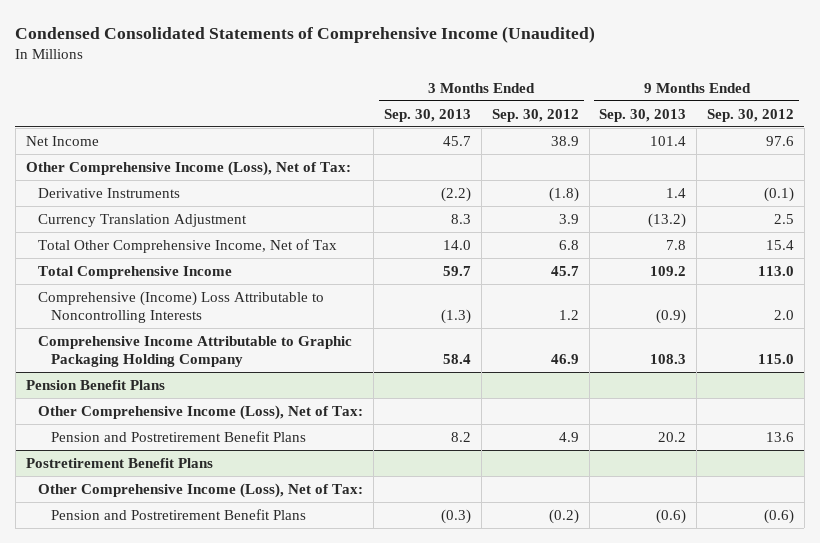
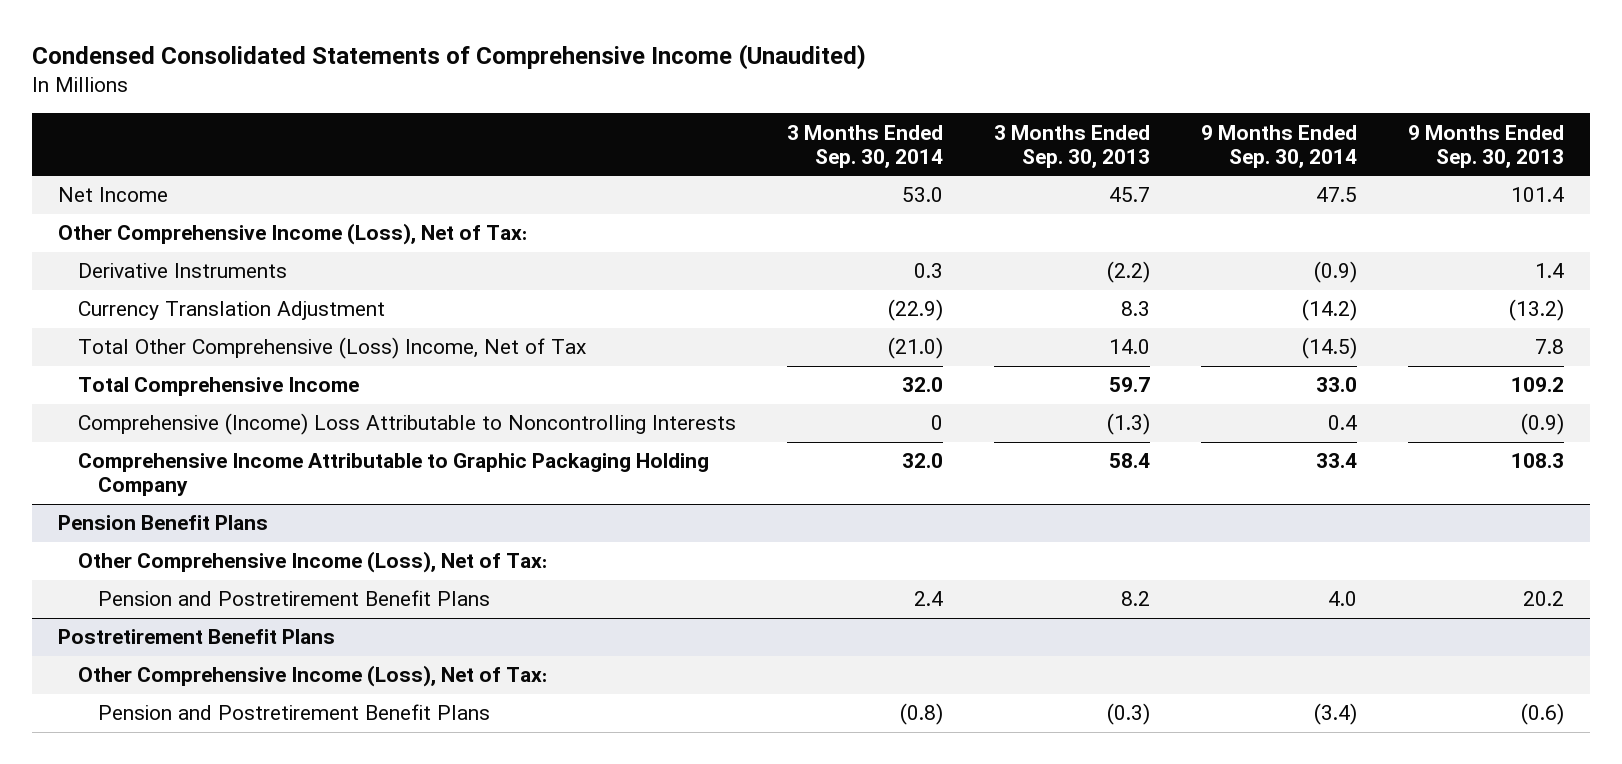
- | 3 Months Ended Sep. 30, 2013 | 3 Months Ended Sep. 30, 2012 | 9 Months Ended Sep. 30, 2013 | 9 Months Ended Sep. 30, 2012
+ | 3 Months Ended Sep. 30, 2014 | 3 Months Ended Sep. 30, 2013 | 9 Months Ended Sep. 30, 2014 | 9 Months Ended Sep. 30, 2013
- Total Other Comprehensive Income, Net of Tax | 14.0 | 6.8 | 7.8 | 15.4
+ Total Other Comprehensive (Loss) Income, Net of Tax | (21.0) | 14.0 | (14.5) | 7.8

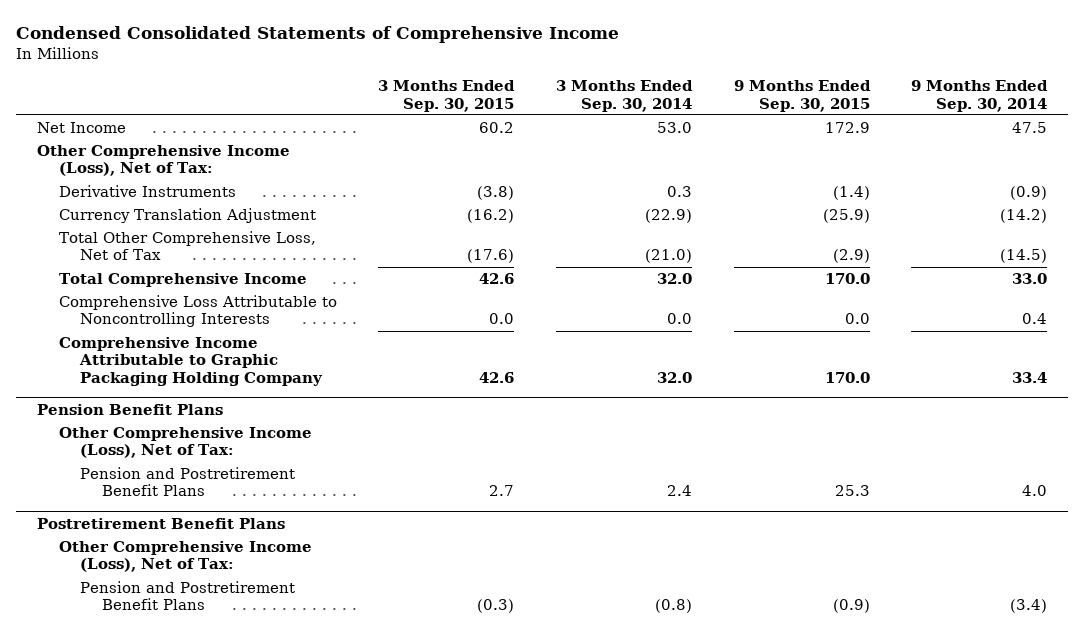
- Condensed Consolidated Statements of Comprehensive Income (Unaudited)
+ Condensed Consolidated Statements of Comprehensive Income
- | 3 Months Ended Sep. 30, 2014 | 3 Months Ended Sep. 30, 2013 | 9 Months Ended Sep. 30, 2014 | 9 Months Ended Sep. 30, 2013
+ | 3 Months Ended Sep. 30, 2015 | 3 Months Ended Sep. 30, 2014 | 9 Months Ended Sep. 30, 2015 | 9 Months Ended Sep. 30, 2014
- Total Other Comprehensive (Loss) Income, Net of Tax | (21.0) | 14.0 | (14.5) | 7.8
+ Total Other Comprehensive Loss, Net of Tax | (17.6) | (21.0) | (2.9) | (14.5)
- Comprehensive (Income) Loss Attributable to Noncontrolling Interests | 0 | (1.3) | 0.4 | (0.9)
+ Comprehensive Loss Attributable to Noncontrolling Interests | 0.0 | 0.0 | 0.0 | 0.4

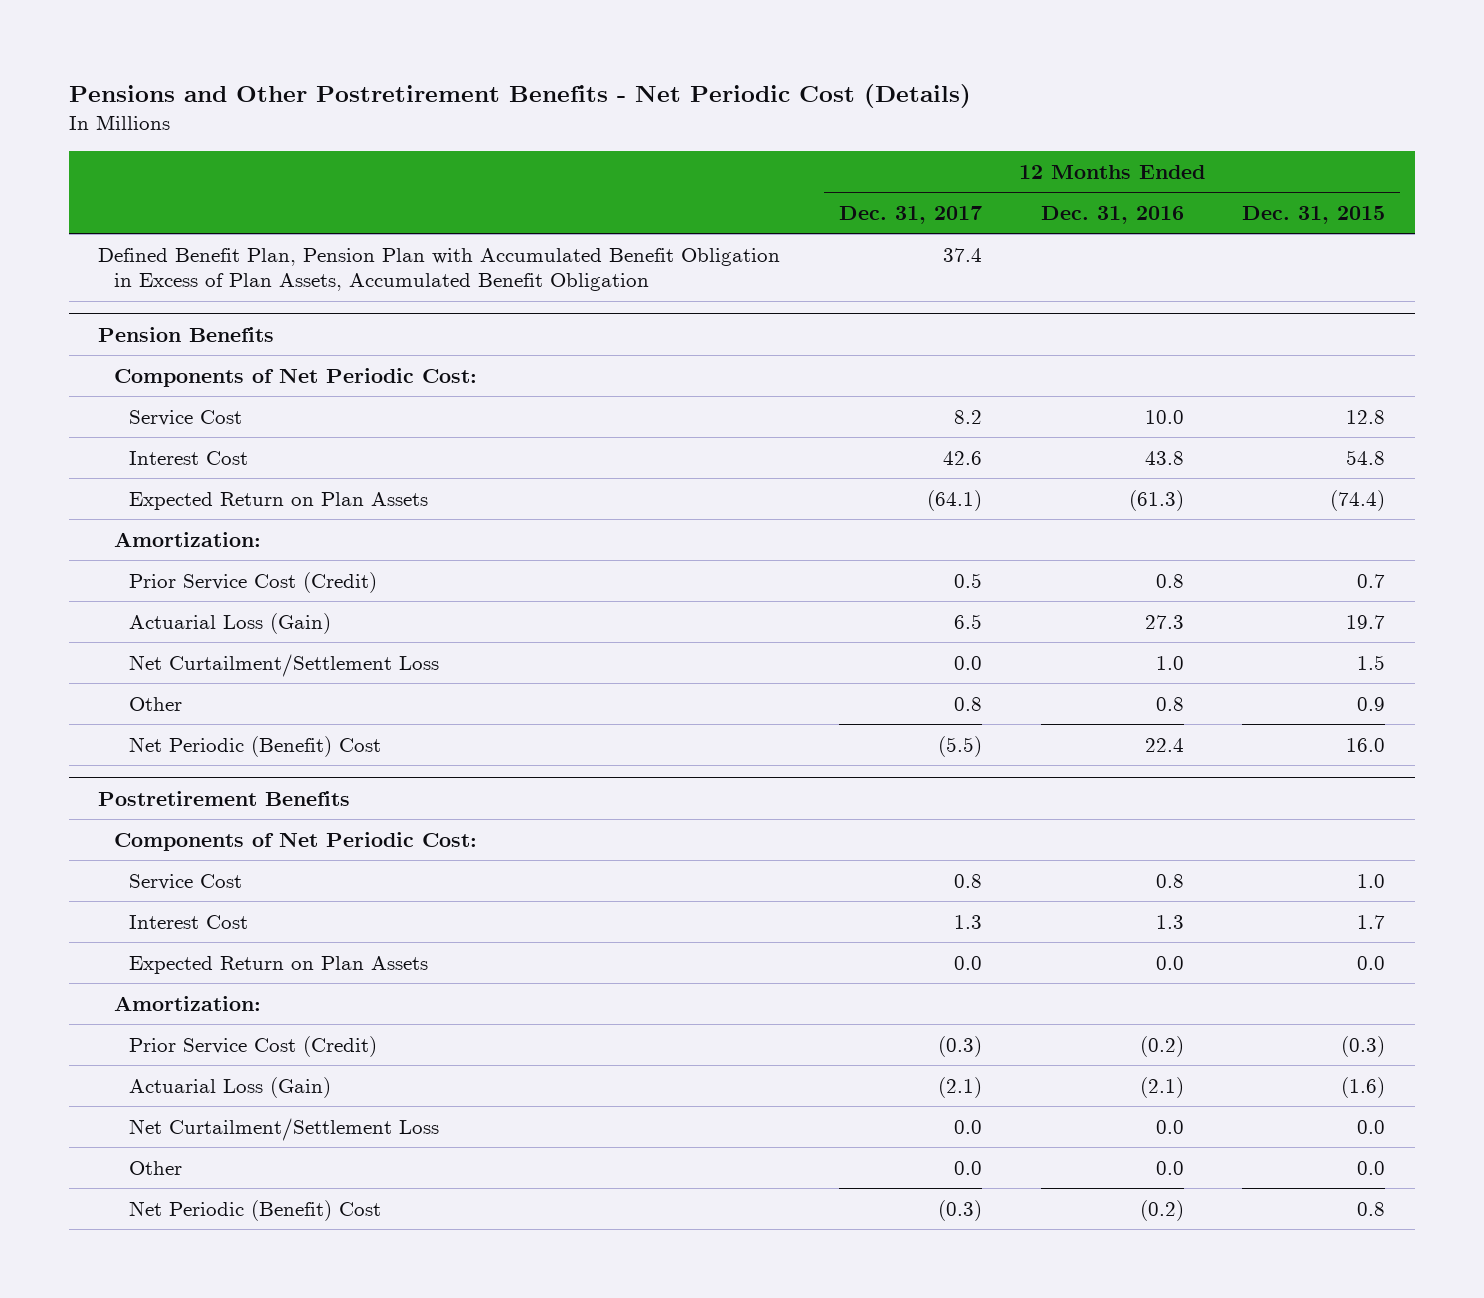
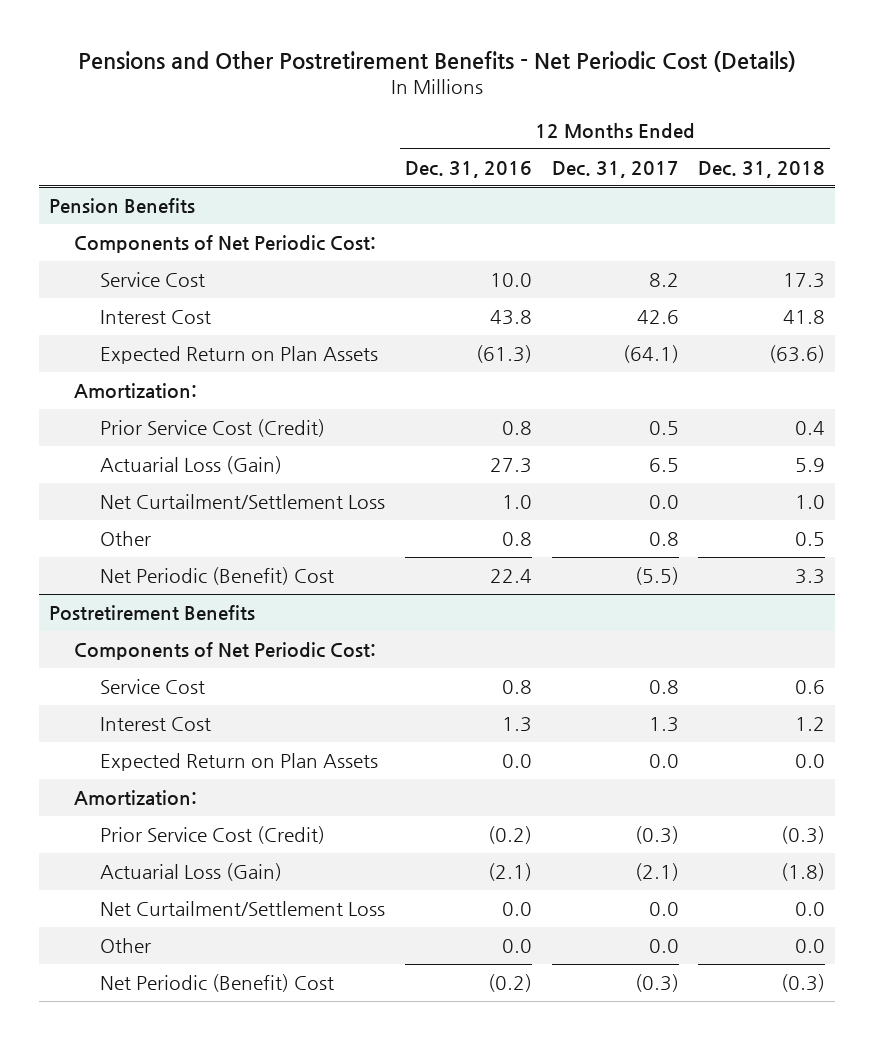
- | 12 Months Ended Dec. 31, 2017 | 12 Months Ended Dec. 31, 2016 | 12 Months Ended Dec. 31, 2015
+ | 12 Months Ended Dec. 31, 2016 | 12 Months Ended Dec. 31, 2017 | 12 Months Ended Dec. 31, 2018
- Defined Benefit Plan, Pension Plan with Accumulated Benefit Obligation in Excess of Plan Assets, Accumulated Benefit Obligation | 37.4 | |

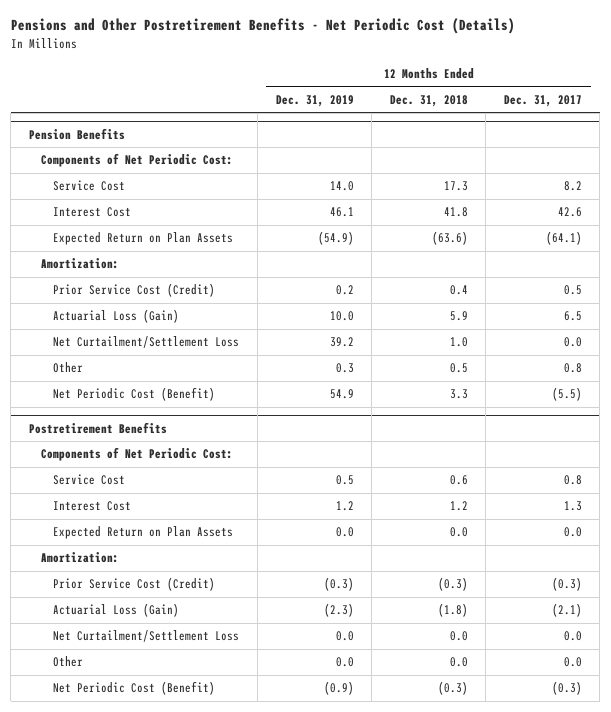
- | 12 Months Ended Dec. 31, 2016 | 12 Months Ended Dec. 31, 2017 | 12 Months Ended Dec. 31, 2018
+ | 12 Months Ended Dec. 31, 2019 | 12 Months Ended Dec. 31, 2018 | 12 Months Ended Dec. 31, 2017
@ Pension Benefits
- Net Periodic (Benefit) Cost | 22.4 | (5.5) | 3.3
+ Net Periodic Cost (Benefit) | 54.9 | 3.3 | (5.5)
@ Postretirement Benefits
- Net Periodic (Benefit) Cost | (0.2) | (0.3) | (0.3)
+ Net Periodic Cost (Benefit) | (0.9) | (0.3) | (0.3)

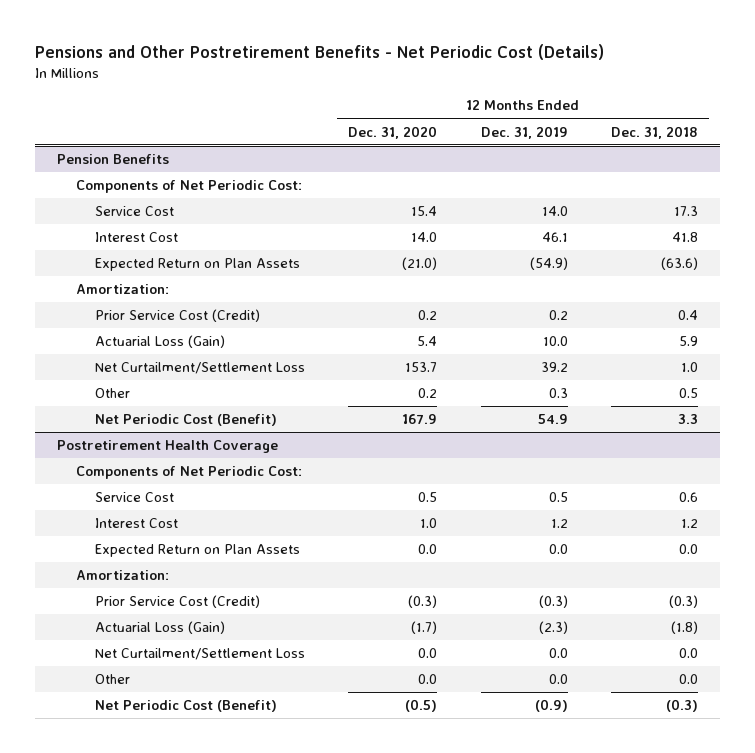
- | 12 Months Ended Dec. 31, 2019 | 12 Months Ended Dec. 31, 2018 | 12 Months Ended Dec. 31, 2017
+ | 12 Months Ended Dec. 31, 2020 | 12 Months Ended Dec. 31, 2019 | 12 Months Ended Dec. 31, 2018
- Postretirement Benefits
+ Postretirement Health Coverage

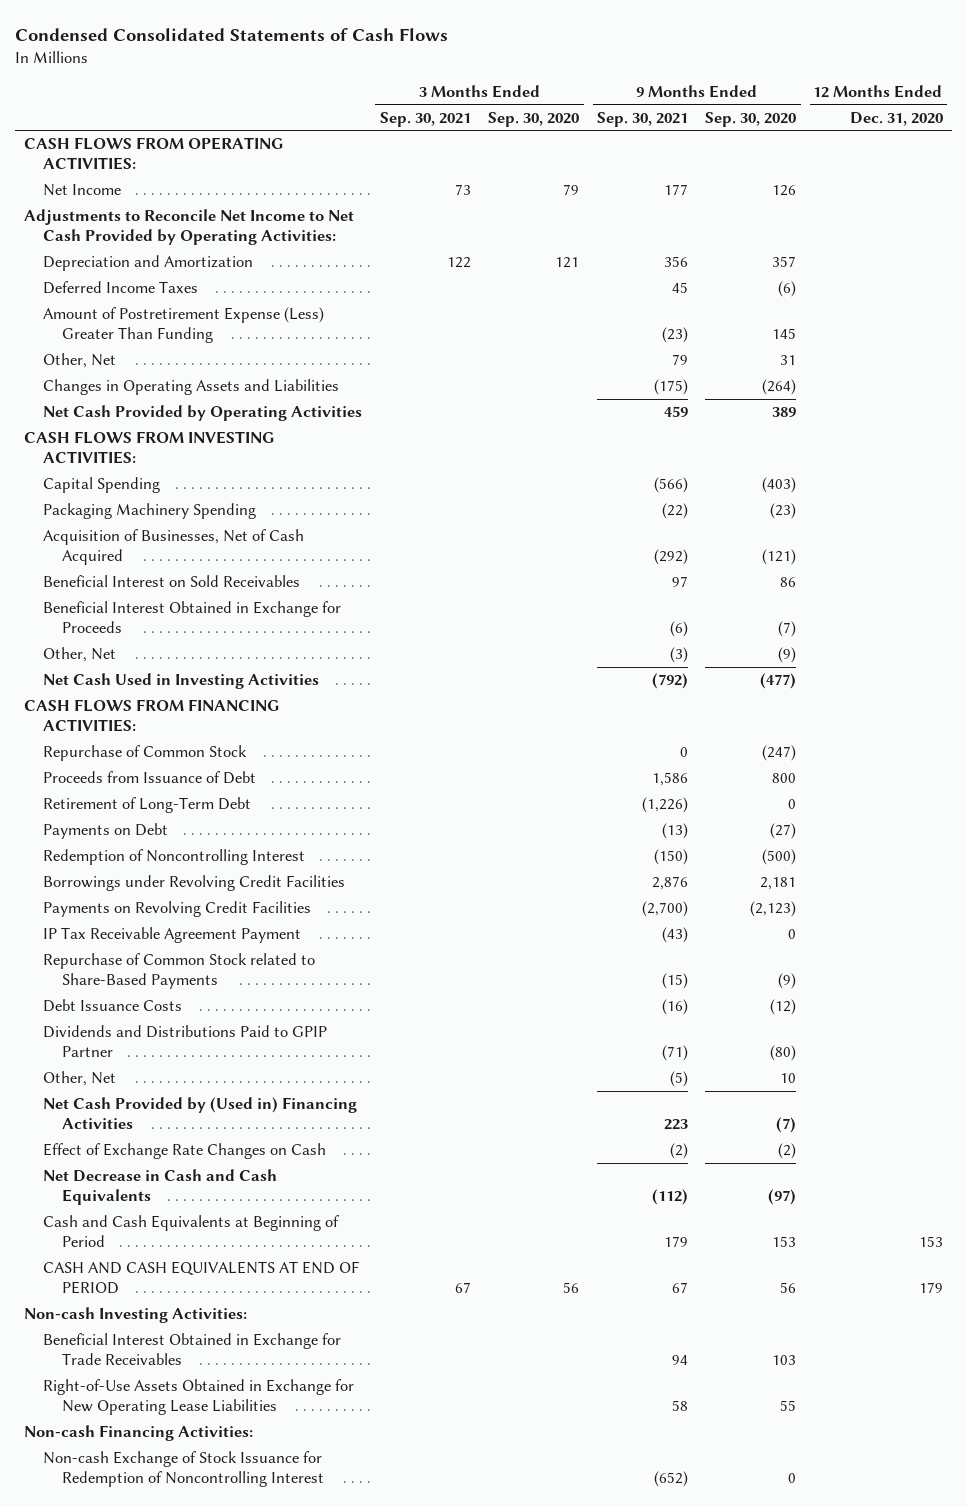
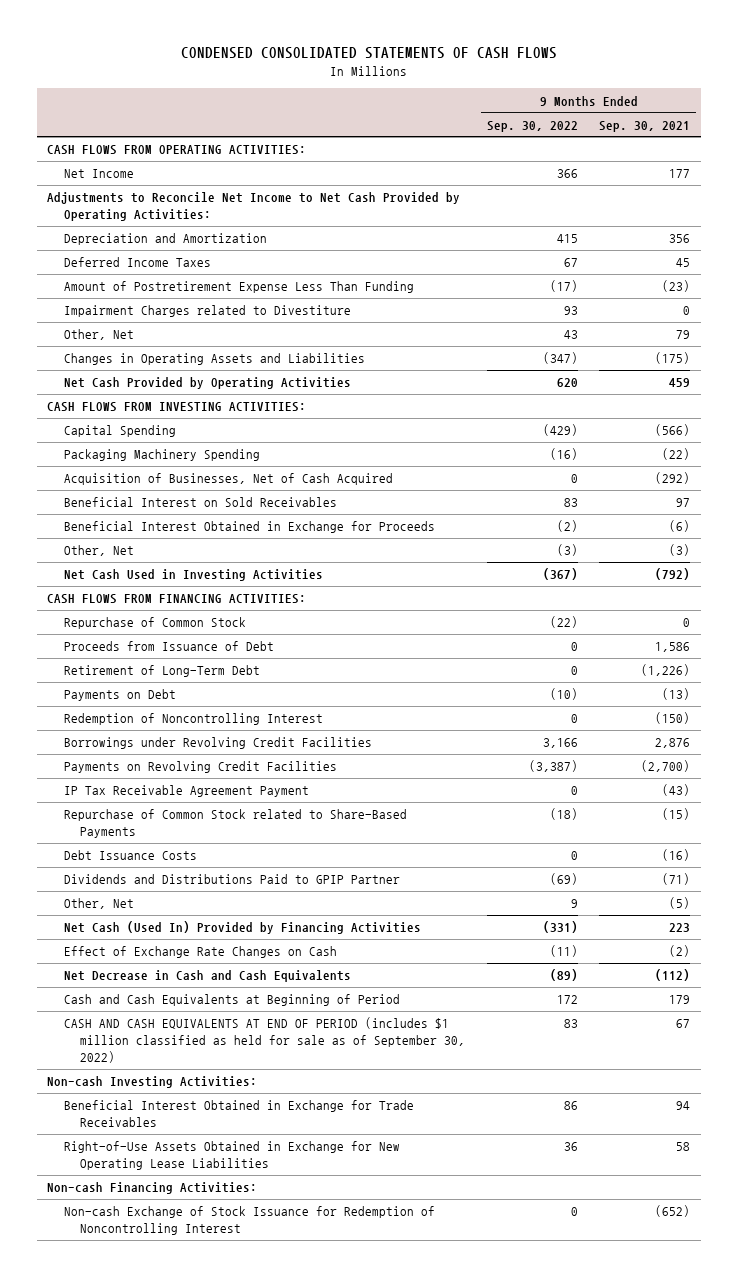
- Condensed Consolidated Statements of Cash Flows
+ CONDENSED CONSOLIDATED STATEMENTS OF CASH FLOWS
- | 3 Months Ended Sep. 30, 2021 | 3 Months Ended Sep. 30, 2020 | 9 Months Ended Sep. 30, 2021 | 9 Months Ended Sep. 30, 2020 | 12 Months Ended Dec. 31, 2020
+ | 9 Months Ended Sep. 30, 2022 | 9 Months Ended Sep. 30, 2021
- Amount of Postretirement Expense (Less) Greater Than Funding | | | (23) | 145 |
+ Amount of Postretirement Expense Less Than Funding | (17) | (23)
+ Impairment Charges related to Divestiture | 93 | 0
- Net Cash Provided by (Used in) Financing Activities | | | 223 | (7) |
+ Net Cash (Used In) Provided by Financing Activities | (331) | 223
- CASH AND CASH EQUIVALENTS AT END OF PERIOD | 67 | 56 | 67 | 56 | 179
+ CASH AND CASH EQUIVALENTS AT END OF PERIOD (includes $1 million classified as held for sale as of September 30, 2022) | 83 | 67

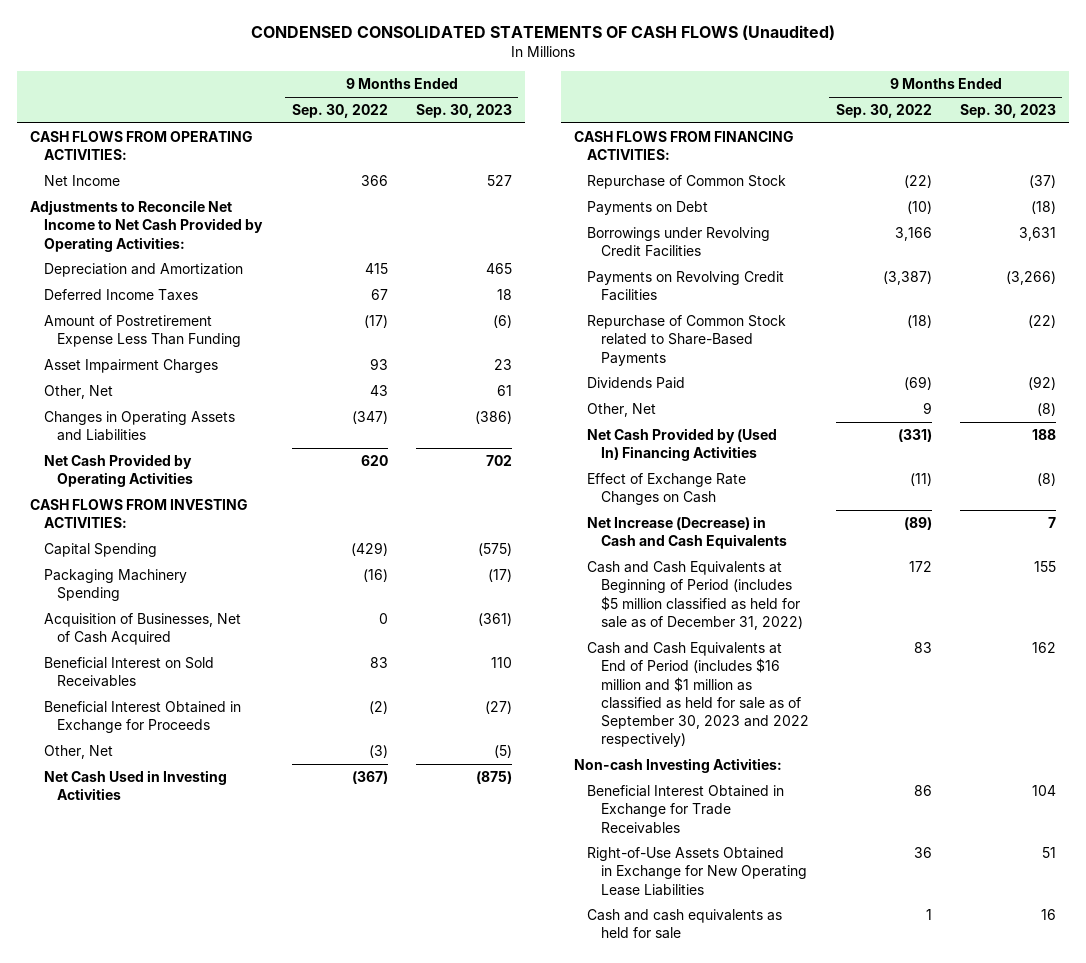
- CONDENSED CONSOLIDATED STATEMENTS OF CASH FLOWS
+ CONDENSED CONSOLIDATED STATEMENTS OF CASH FLOWS (Unaudited)
- | 9 Months Ended Sep. 30, 2022 | 9 Months Ended Sep. 30, 2021
+ | 9 Months Ended Sep. 30, 2022 | 9 Months Ended Sep. 30, 2023
- Impairment Charges related to Divestiture | 93 | 0
+ Asset Impairment Charges | 93 | 23
- Proceeds from Issuance of Debt | 0 | 1,586
- Retirement of Long-Term Debt | 0 | (1,226)
- Redemption of Noncontrolling Interest | 0 | (150)
- IP Tax Receivable Agreement Payment | 0 | (43)
- Debt Issuance Costs | 0 | (16)
- Dividends and Distributions Paid to GPIP Partner | (69) | (71)
+ Dividends Paid | (69) | (92)
- Net Cash (Used In) Provided by Financing Activities | (331) | 223
+ Net Cash Provided by (Used In) Financing Activities | (331) | 188
- Net Decrease in Cash and Cash Equivalents | (89) | (112)
- Cash and Cash Equivalents at Beginning of Period | 172 | 179
- CASH AND CASH EQUIVALENTS AT END OF PERIOD (includes $1 million classified as held for sale as of September 30, 2022) | 83 | 67
+ Net Increase (Decrease) in Cash and Cash Equivalents | (89) | 7
+ Cash and Cash Equivalents at Beginning of Period (includes $5 million classified as held for sale as of December 31, 2022) | 172 | 155
+ Cash and Cash Equivalents at End of Period (includes $16 million and $1 million as classified as held for sale as of September 30, 2023 and 2022 respectively) | 83 | 162
- Non-cash Financing Activities:
- Non-cash Exchange of Stock Issuance for Redemption of Noncontrolling Interest | 0 | (652)
+ Cash and cash equivalents as held for sale | 1 | 16

